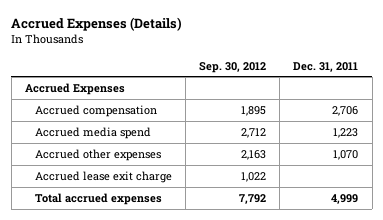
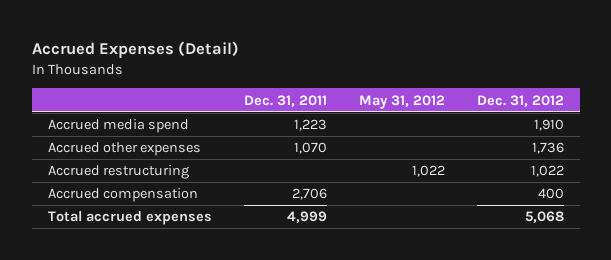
- Accrued Expenses (Details)
+ Accrued Expenses (Detail)
- | Sep. 30, 2012 | Dec. 31, 2011
+ | Dec. 31, 2011 | May 31, 2012 | Dec. 31, 2012
- Accrued Expenses
- Accrued lease exit charge | 1,022 |
+ Accrued restructuring | | 1,022 | 1,022
moved down: Accrued compensation | 2,706 | | 400

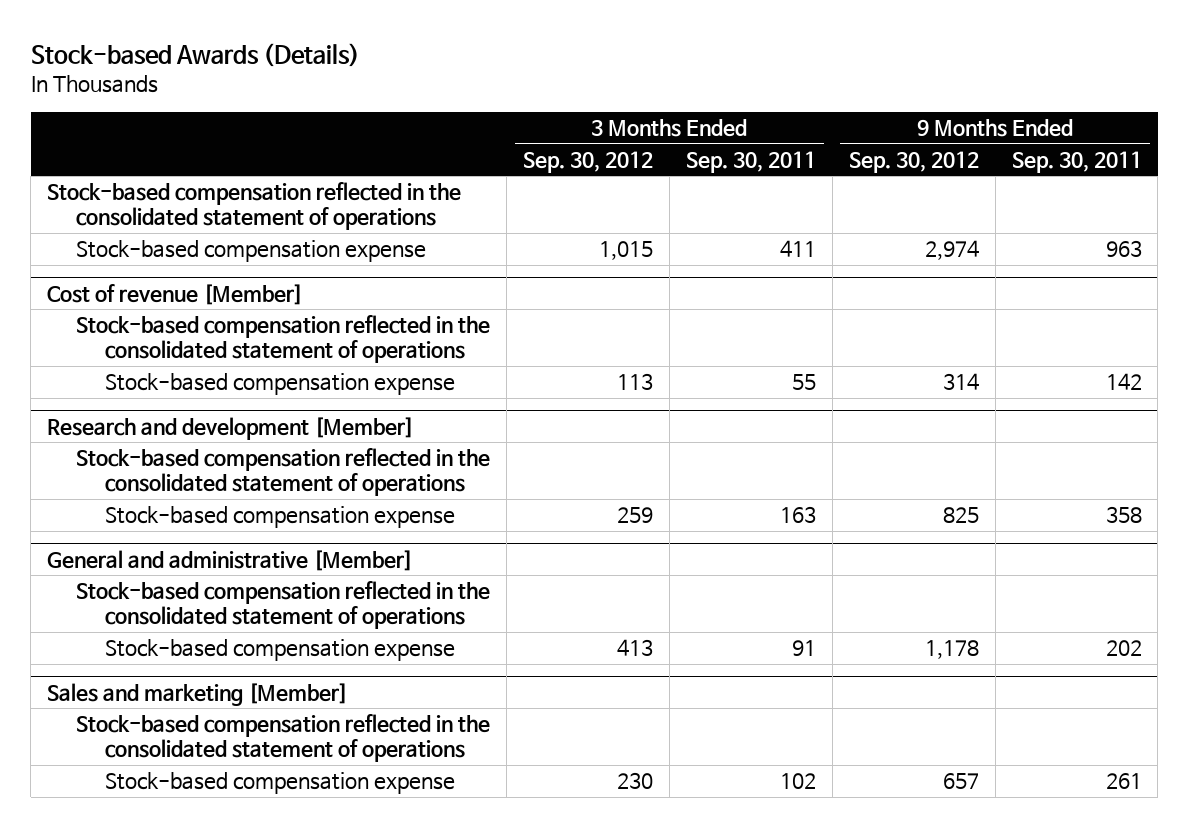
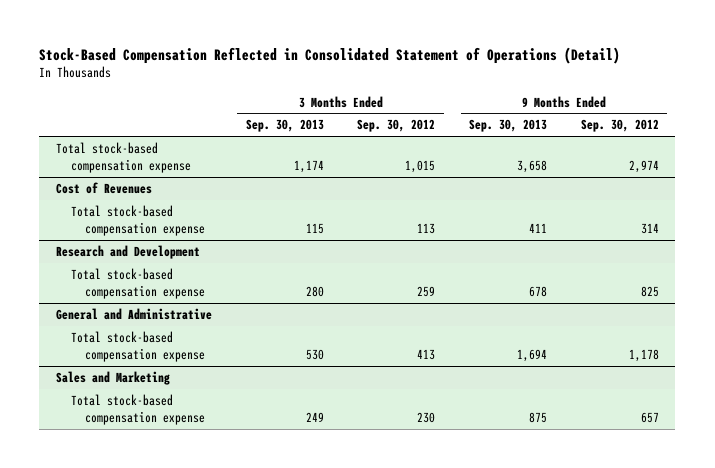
- Stock-based Awards (Details)
+ Stock-Based Compensation Reflected in Consolidated Statement of Operations (Detail)
- | 3 Months Ended Sep. 30, 2012 | 3 Months Ended Sep. 30, 2011 | 9 Months Ended Sep. 30, 2012 | 9 Months Ended Sep. 30, 2011
+ | 3 Months Ended Sep. 30, 2013 | 3 Months Ended Sep. 30, 2012 | 9 Months Ended Sep. 30, 2013 | 9 Months Ended Sep. 30, 2012
- Stock-based compensation reflected in the consolidated statement of operations
- Stock-based compensation expense | 1,015 | 411 | 2,974 | 963
- Cost of revenue [Member]
- Stock-based compensation reflected in the consolidated statement of operations
- Stock-based compensation expense | 113 | 55 | 314 | 142
- Research and development [Member]
- Stock-based compensation reflected in the consolidated statement of operations
- Stock-based compensation expense | 259 | 163 | 825 | 358
- General and administrative [Member]
- Stock-based compensation reflected in the consolidated statement of operations
- Stock-based compensation expense | 413 | 91 | 1,178 | 202
- Sales and marketing [Member]
- Stock-based compensation reflected in the consolidated statement of operations
- Stock-based compensation expense | 230 | 102 | 657 | 261
+ Total stock-based compensation expense | 1,174 | 1,015 | 3,658 | 2,974
+ Cost of Revenues
+ Total stock-based compensation expense | 115 | 113 | 411 | 314
+ Research and Development
+ Total stock-based compensation expense | 280 | 259 | 678 | 825
+ General and Administrative
+ Total stock-based compensation expense | 530 | 413 | 1,694 | 1,178
+ Sales and Marketing
+ Total stock-based compensation expense | 249 | 230 | 875 | 657

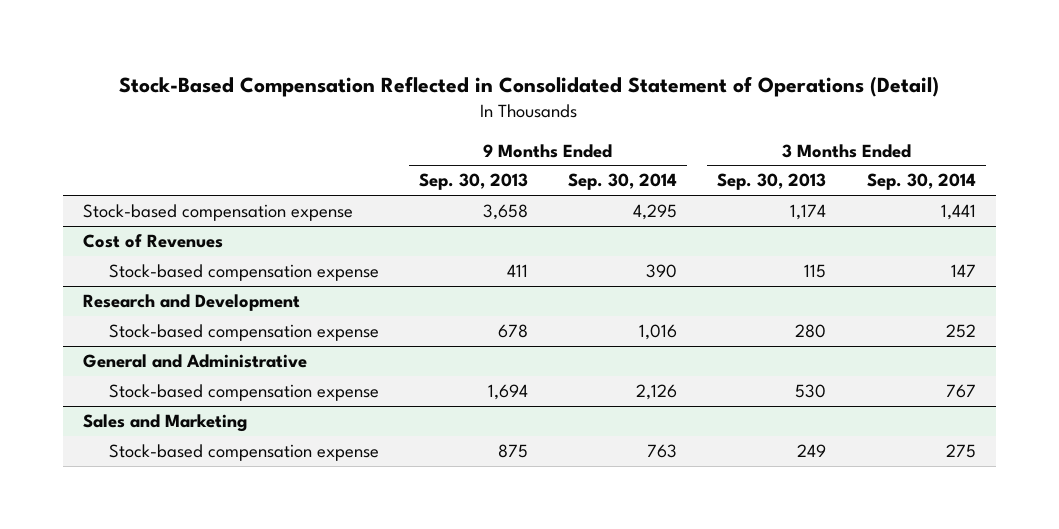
- | 3 Months Ended Sep. 30, 2013 | 3 Months Ended Sep. 30, 2012 | 9 Months Ended Sep. 30, 2013 | 9 Months Ended Sep. 30, 2012
+ | 9 Months Ended Sep. 30, 2013 | 9 Months Ended Sep. 30, 2014 | 3 Months Ended Sep. 30, 2013 | 3 Months Ended Sep. 30, 2014
- Total stock-based compensation expense | 1,174 | 1,015 | 3,658 | 2,974
+ Stock-based compensation expense | 3,658 | 4,295 | 1,174 | 1,441
@ Cost of Revenues
- Total stock-based compensation expense | 115 | 113 | 411 | 314
+ Stock-based compensation expense | 411 | 390 | 115 | 147
@ Research and Development
- Total stock-based compensation expense | 280 | 259 | 678 | 825
+ Stock-based compensation expense | 678 | 1,016 | 280 | 252
@ General and Administrative
- Total stock-based compensation expense | 530 | 413 | 1,694 | 1,178
+ Stock-based compensation expense | 1,694 | 2,126 | 530 | 767
@ Sales and Marketing
- Total stock-based compensation expense | 249 | 230 | 875 | 657
+ Stock-based compensation expense | 875 | 763 | 249 | 275

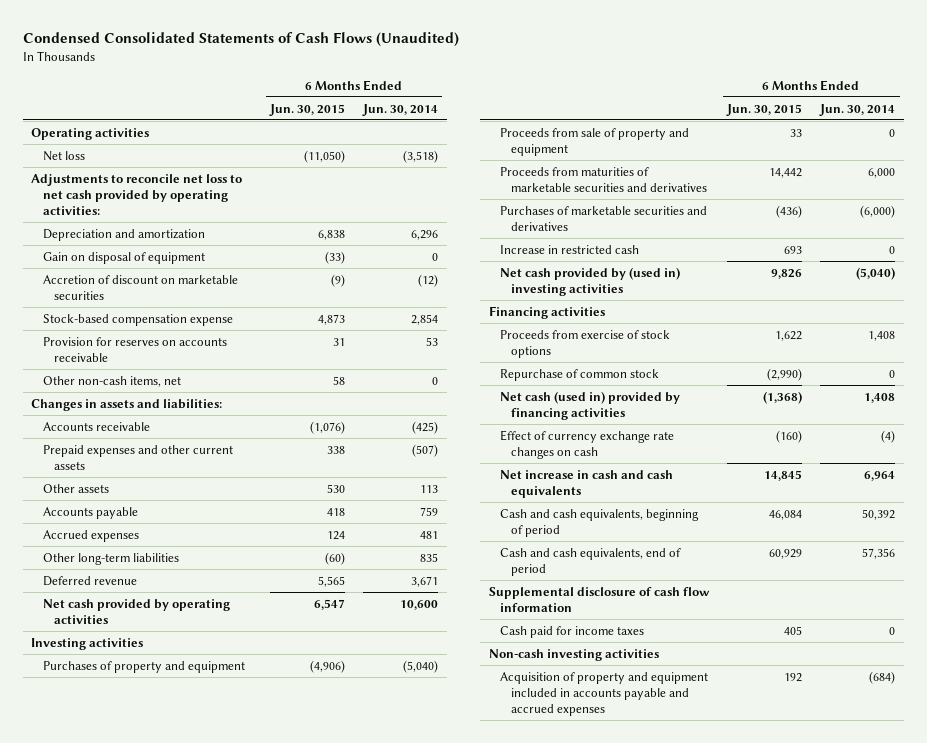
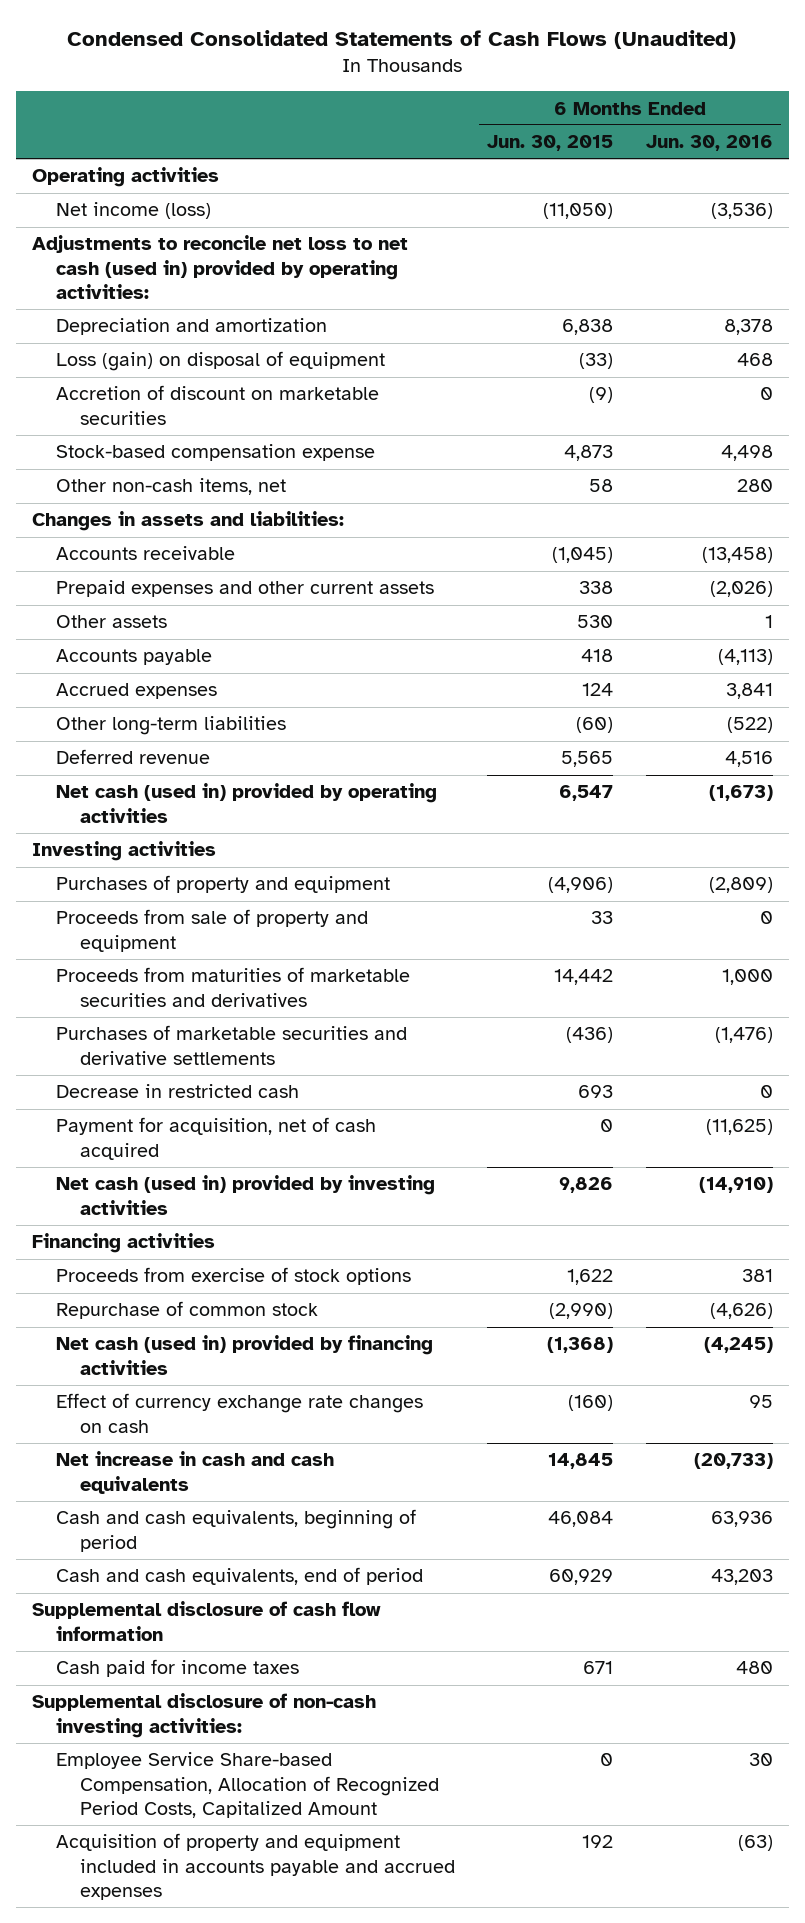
- | 6 Months Ended Jun. 30, 2015 | 6 Months Ended Jun. 30, 2014
+ | 6 Months Ended Jun. 30, 2015 | 6 Months Ended Jun. 30, 2016
- Net loss | (11,050) | (3,518)
- Adjustments to reconcile net loss to net cash provided by operating activities:
+ Net income (loss) | (11,050) | (3,536)
+ Adjustments to reconcile net loss to net cash (used in) provided by operating activities:
- Gain on disposal of equipment | (33) | 0
+ Loss (gain) on disposal of equipment | (33) | 468
- Provision for reserves on accounts receivable | 31 | 53
- Accounts receivable | (1,076) | (425)
+ Accounts receivable | (1,045) | (13,458)
- Net cash provided by operating activities | 6,547 | 10,600
+ Net cash (used in) provided by operating activities | 6,547 | (1,673)
- Purchases of marketable securities and derivatives | (436) | (6,000)
- Increase in restricted cash | 693 | 0
- Net cash provided by (used in) investing activities | 9,826 | (5,040)
+ Purchases of marketable securities and derivative settlements | (436) | (1,476)
+ Decrease in restricted cash | 693 | 0
+ Payment for acquisition, net of cash acquired | 0 | (11,625)
+ Net cash (used in) provided by investing activities | 9,826 | (14,910)
- Cash paid for income taxes | 405 | 0
- Non-cash investing activities
+ Cash paid for income taxes | 671 | 480
+ Supplemental disclosure of non-cash investing activities:
+ Employee Service Share-based Compensation, Allocation of Recognized Period Costs, Capitalized Amount | 0 | 30

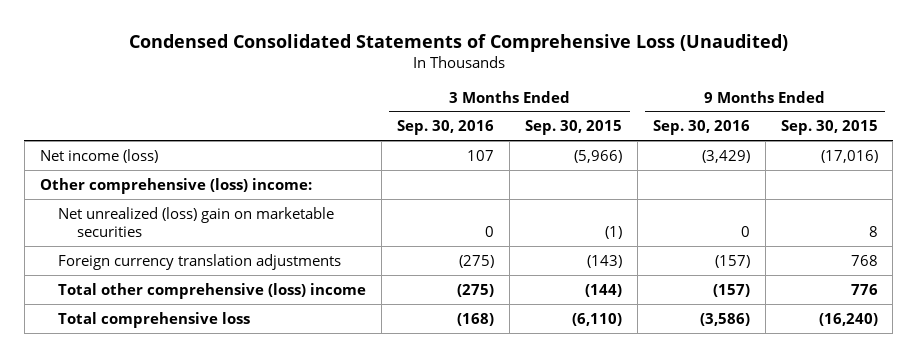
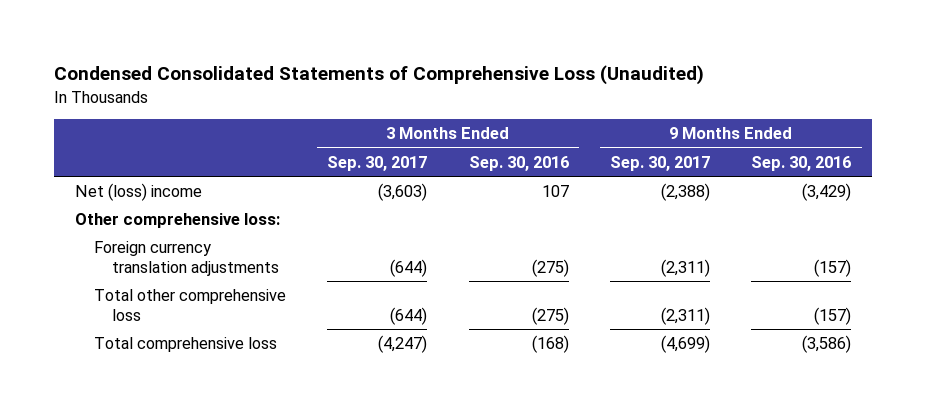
- | 3 Months Ended Sep. 30, 2016 | 3 Months Ended Sep. 30, 2015 | 9 Months Ended Sep. 30, 2016 | 9 Months Ended Sep. 30, 2015
+ | 3 Months Ended Sep. 30, 2017 | 3 Months Ended Sep. 30, 2016 | 9 Months Ended Sep. 30, 2017 | 9 Months Ended Sep. 30, 2016
- Net income (loss) | 107 | (5,966) | (3,429) | (17,016)
- Other comprehensive (loss) income:
- Net unrealized (loss) gain on marketable securities | 0 | (1) | 0 | 8
+ Net (loss) income | (3,603) | 107 | (2,388) | (3,429)
+ Other comprehensive loss:
- Total other comprehensive (loss) income | (275) | (144) | (157) | 776
+ Total other comprehensive loss | (644) | (275) | (2,311) | (157)

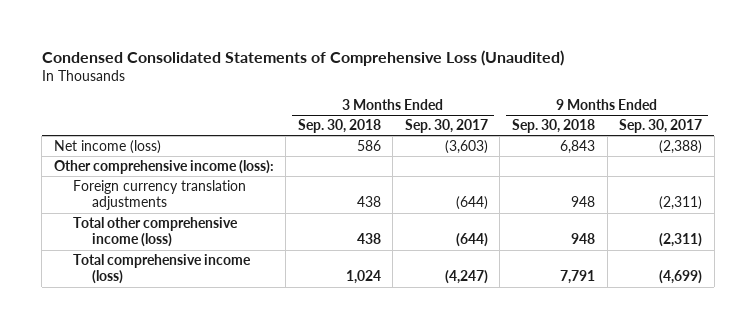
- | 3 Months Ended Sep. 30, 2017 | 3 Months Ended Sep. 30, 2016 | 9 Months Ended Sep. 30, 2017 | 9 Months Ended Sep. 30, 2016
+ | 3 Months Ended Sep. 30, 2018 | 3 Months Ended Sep. 30, 2017 | 9 Months Ended Sep. 30, 2018 | 9 Months Ended Sep. 30, 2017
- Net (loss) income | (3,603) | 107 | (2,388) | (3,429)
- Other comprehensive loss:
+ Net income (loss) | 586 | (3,603) | 6,843 | (2,388)
+ Other comprehensive income (loss):
- Total other comprehensive loss | (644) | (275) | (2,311) | (157)
- Total comprehensive loss | (4,247) | (168) | (4,699) | (3,586)
+ Total other comprehensive income (loss) | 438 | (644) | 948 | (2,311)
+ Total comprehensive income (loss) | 1,024 | (4,247) | 7,791 | (4,699)

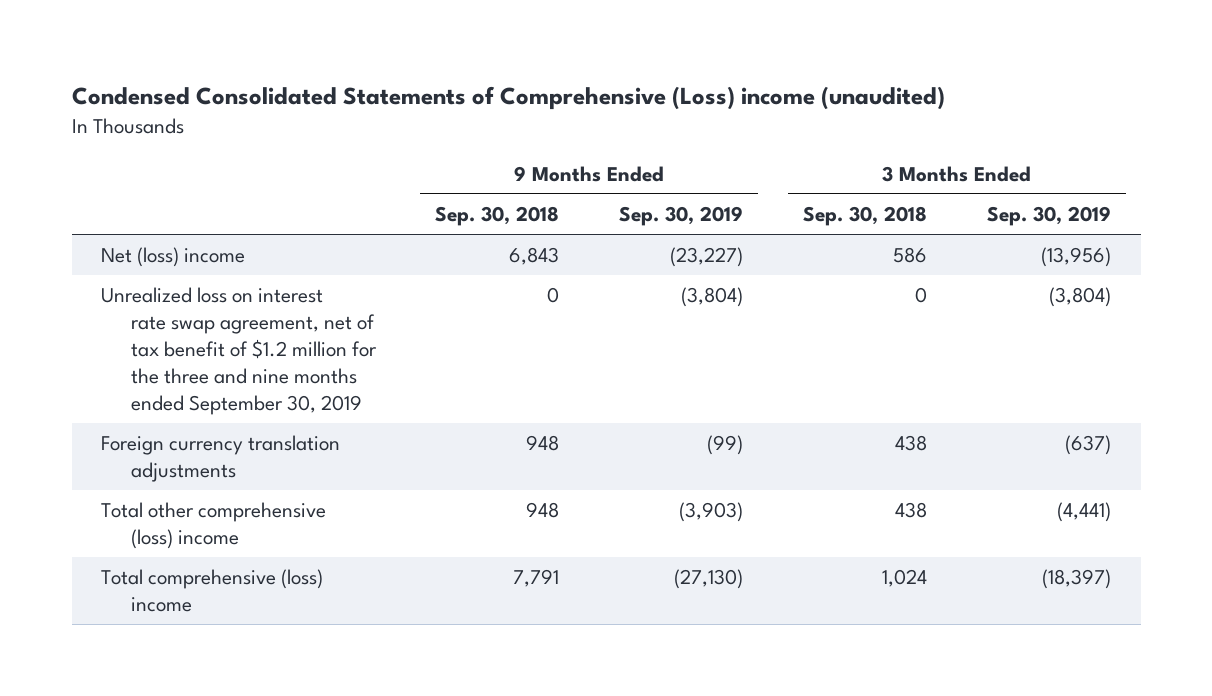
- Condensed Consolidated Statements of Comprehensive Loss (Unaudited)
+ Condensed Consolidated Statements of Comprehensive (Loss) income (unaudited)
- | 3 Months Ended Sep. 30, 2018 | 3 Months Ended Sep. 30, 2017 | 9 Months Ended Sep. 30, 2018 | 9 Months Ended Sep. 30, 2017
+ | 9 Months Ended Sep. 30, 2018 | 9 Months Ended Sep. 30, 2019 | 3 Months Ended Sep. 30, 2018 | 3 Months Ended Sep. 30, 2019
- Net income (loss) | 586 | (3,603) | 6,843 | (2,388)
- Other comprehensive income (loss):
+ Net (loss) income | 6,843 | (23,227) | 586 | (13,956)
+ Unrealized loss on interest rate swap agreement, net of tax benefit of $1.2 million for the three and nine months ended September 30, 2019 | 0 | (3,804) | 0 | (3,804)
- Total other comprehensive income (loss) | 438 | (644) | 948 | (2,311)
- Total comprehensive income (loss) | 1,024 | (4,247) | 7,791 | (4,699)
+ Total other comprehensive (loss) income | 948 | (3,903) | 438 | (4,441)
+ Total comprehensive (loss) income | 7,791 | (27,130) | 1,024 | (18,397)

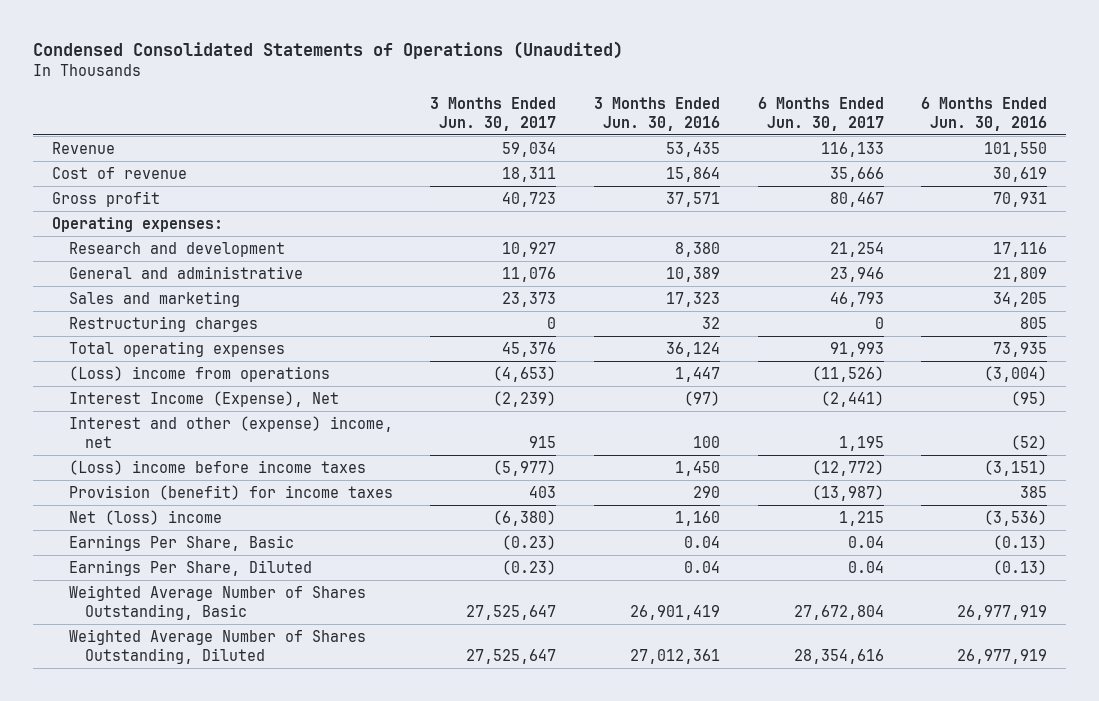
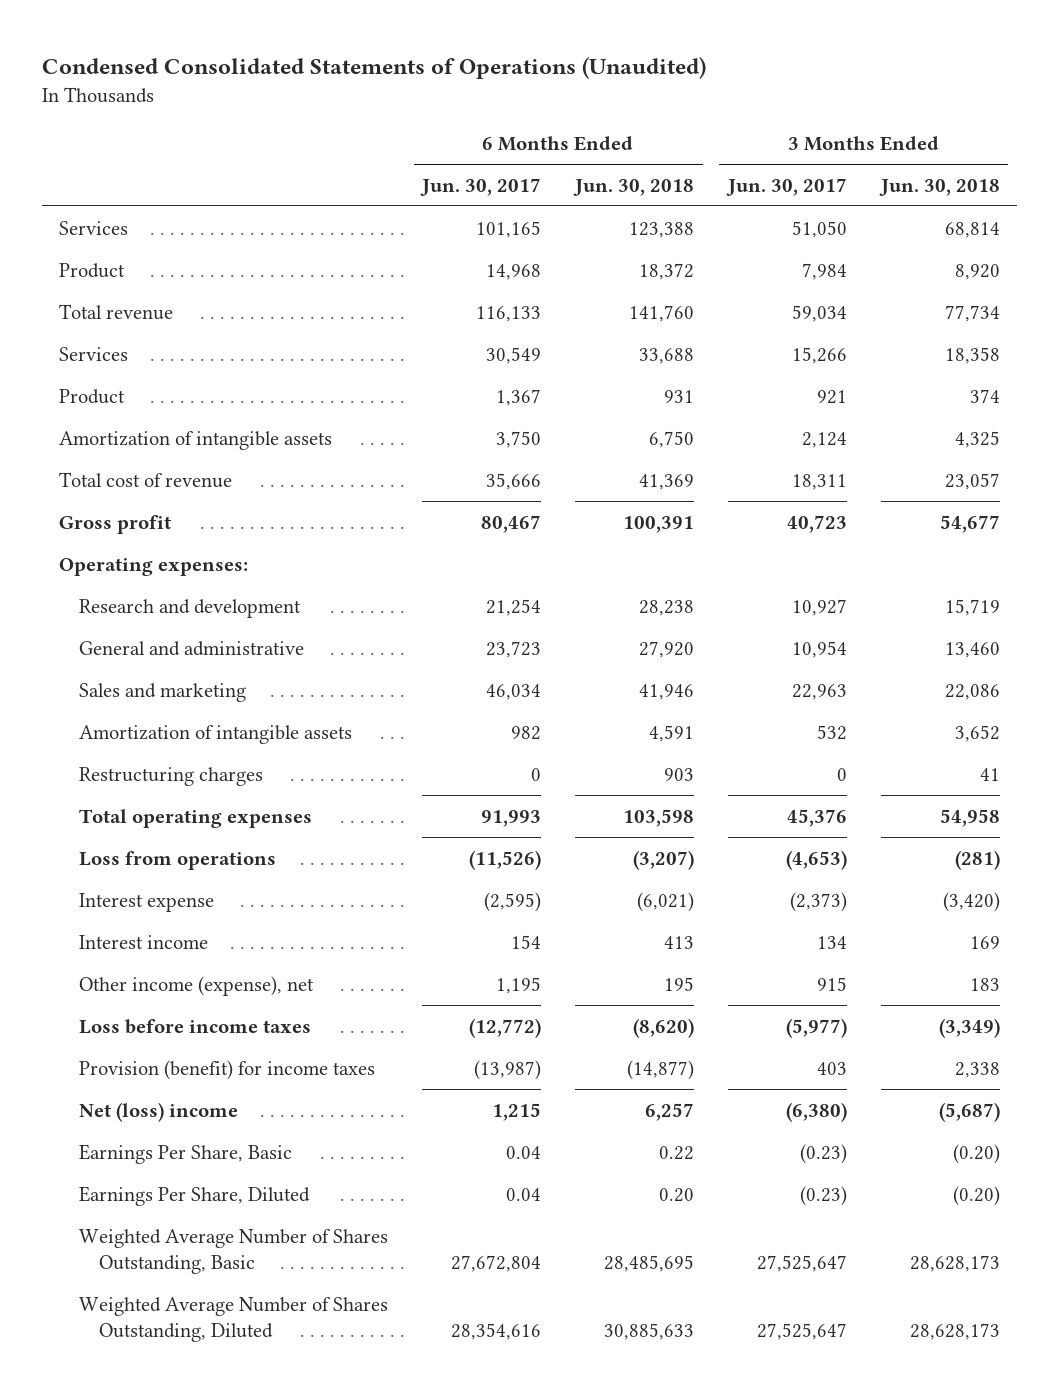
- | 3 Months Ended Jun. 30, 2017 | 3 Months Ended Jun. 30, 2016 | 6 Months Ended Jun. 30, 2017 | 6 Months Ended Jun. 30, 2016
+ | 6 Months Ended Jun. 30, 2017 | 6 Months Ended Jun. 30, 2018 | 3 Months Ended Jun. 30, 2017 | 3 Months Ended Jun. 30, 2018
- Revenue | 59,034 | 53,435 | 116,133 | 101,550
- Cost of revenue | 18,311 | 15,864 | 35,666 | 30,619
+ Services | 101,165 | 123,388 | 51,050 | 68,814
+ Product | 14,968 | 18,372 | 7,984 | 8,920
+ Total revenue | 116,133 | 141,760 | 59,034 | 77,734
+ Services | 30,549 | 33,688 | 15,266 | 18,358
+ Product | 1,367 | 931 | 921 | 374
+ Amortization of intangible assets | 3,750 | 6,750 | 2,124 | 4,325
+ Total cost of revenue | 35,666 | 41,369 | 18,311 | 23,057
- General and administrative | 11,076 | 10,389 | 23,946 | 21,809
- Sales and marketing | 23,373 | 17,323 | 46,793 | 34,205
+ General and administrative | 23,723 | 27,920 | 10,954 | 13,460
+ Sales and marketing | 46,034 | 41,946 | 22,963 | 22,086
+ Amortization of intangible assets | 982 | 4,591 | 532 | 3,652
- (Loss) income from operations | (4,653) | 1,447 | (11,526) | (3,004)
- Interest Income (Expense), Net | (2,239) | (97) | (2,441) | (95)
- Interest and other (expense) income, net | 915 | 100 | 1,195 | (52)
- (Loss) income before income taxes | (5,977) | 1,450 | (12,772) | (3,151)
+ Loss from operations | (11,526) | (3,207) | (4,653) | (281)
+ Interest expense | (2,595) | (6,021) | (2,373) | (3,420)
+ Interest income | 154 | 413 | 134 | 169
+ Other income (expense), net | 1,195 | 195 | 915 | 183
+ Loss before income taxes | (12,772) | (8,620) | (5,977) | (3,349)

